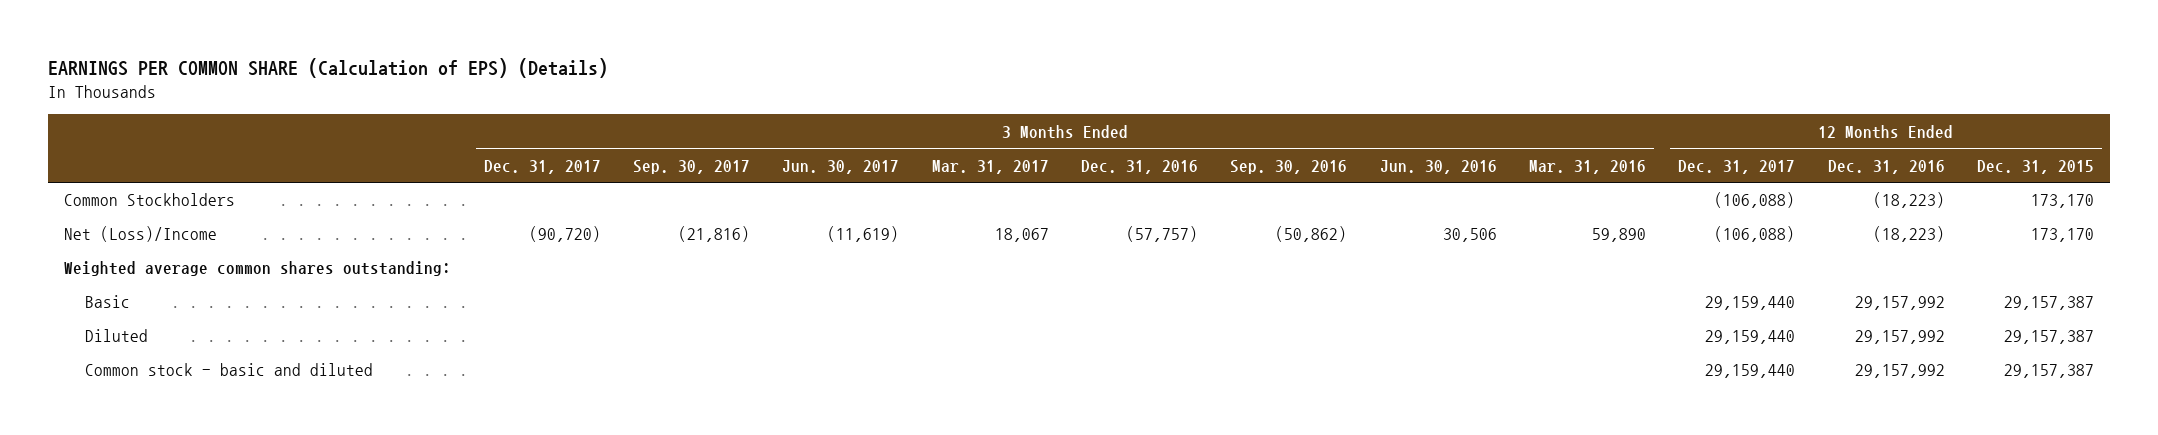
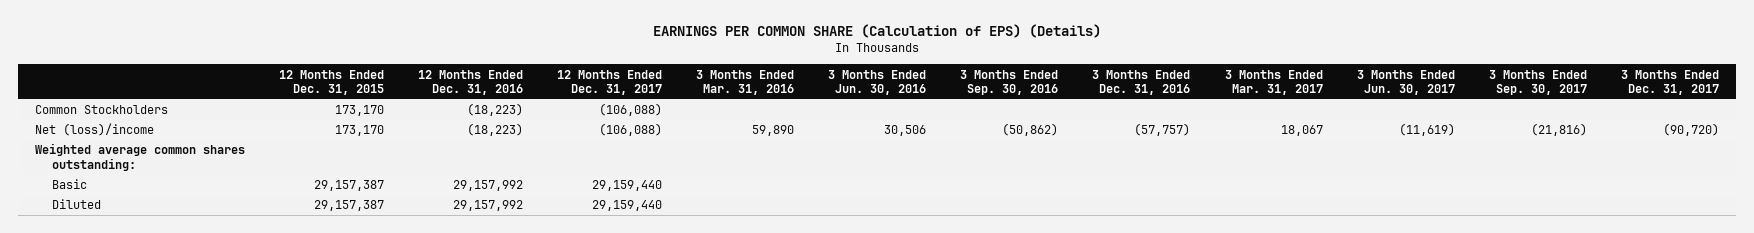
- | 3 Months Ended Dec. 31, 2017 | 3 Months Ended Sep. 30, 2017 | 3 Months Ended Jun. 30, 2017 | 3 Months Ended Mar. 31, 2017 | 3 Months Ended Dec. 31, 2016 | 3 Months Ended Sep. 30, 2016 | 3 Months Ended Jun. 30, 2016 | 3 Months Ended Mar. 31, 2016 | 12 Months Ended Dec. 31, 2017 | 12 Months Ended Dec. 31, 2016 | 12 Months Ended Dec. 31, 2015
+ | 12 Months Ended Dec. 31, 2015 | 12 Months Ended Dec. 31, 2016 | 12 Months Ended Dec. 31, 2017 | 3 Months Ended Mar. 31, 2016 | 3 Months Ended Jun. 30, 2016 | 3 Months Ended Sep. 30, 2016 | 3 Months Ended Dec. 31, 2016 | 3 Months Ended Mar. 31, 2017 | 3 Months Ended Jun. 30, 2017 | 3 Months Ended Sep. 30, 2017 | 3 Months Ended Dec. 31, 2017
- Net (Loss)/Income | (90,720) | (21,816) | (11,619) | 18,067 | (57,757) | (50,862) | 30,506 | 59,890 | (106,088) | (18,223) | 173,170
+ Net (loss)/income | 173,170 | (18,223) | (106,088) | 59,890 | 30,506 | (50,862) | (57,757) | 18,067 | (11,619) | (21,816) | (90,720)
- Common stock - basic and diluted | | | | | | | | | 29,159,440 | 29,157,992 | 29,157,387

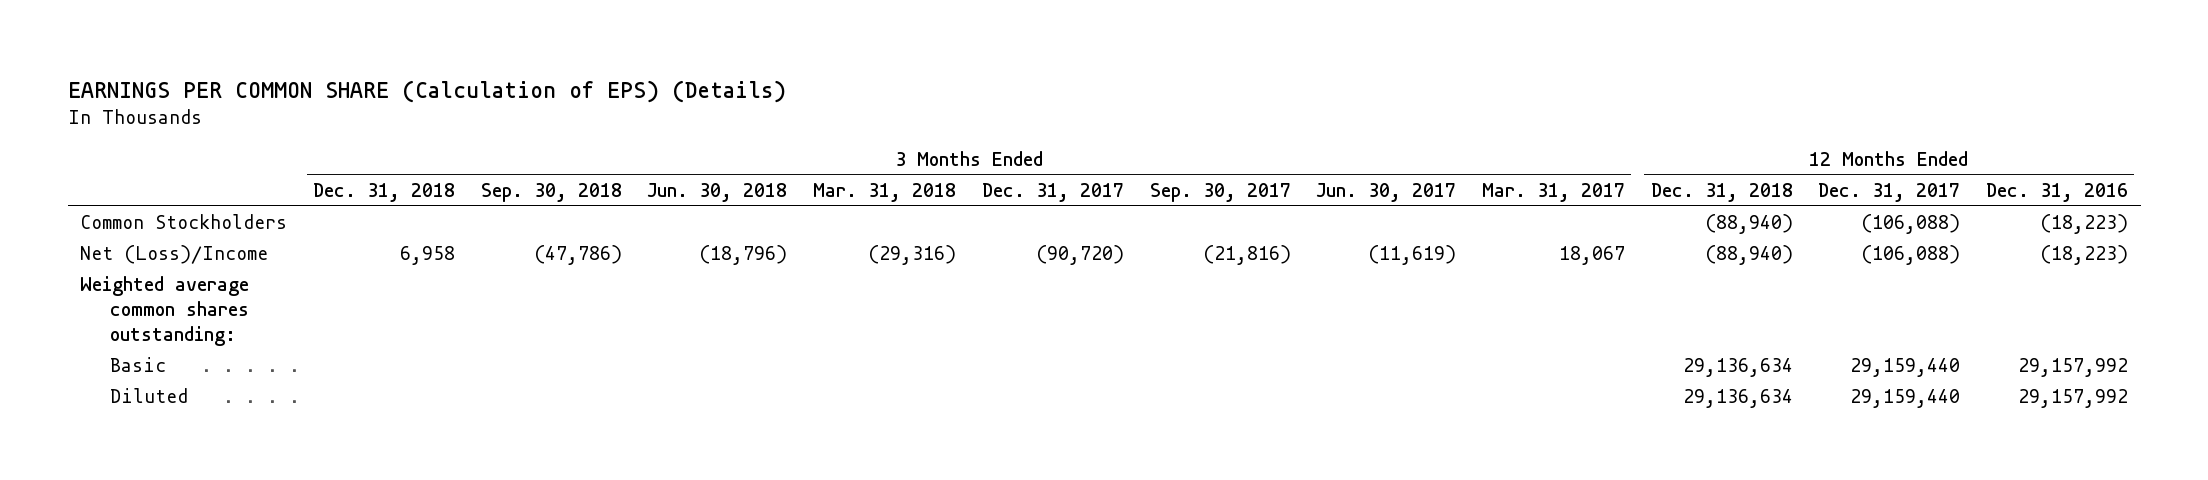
- | 12 Months Ended Dec. 31, 2015 | 12 Months Ended Dec. 31, 2016 | 12 Months Ended Dec. 31, 2017 | 3 Months Ended Mar. 31, 2016 | 3 Months Ended Jun. 30, 2016 | 3 Months Ended Sep. 30, 2016 | 3 Months Ended Dec. 31, 2016 | 3 Months Ended Mar. 31, 2017 | 3 Months Ended Jun. 30, 2017 | 3 Months Ended Sep. 30, 2017 | 3 Months Ended Dec. 31, 2017
+ | 3 Months Ended Dec. 31, 2018 | 3 Months Ended Sep. 30, 2018 | 3 Months Ended Jun. 30, 2018 | 3 Months Ended Mar. 31, 2018 | 3 Months Ended Dec. 31, 2017 | 3 Months Ended Sep. 30, 2017 | 3 Months Ended Jun. 30, 2017 | 3 Months Ended Mar. 31, 2017 | 12 Months Ended Dec. 31, 2018 | 12 Months Ended Dec. 31, 2017 | 12 Months Ended Dec. 31, 2016
- Net (loss)/income | 173,170 | (18,223) | (106,088) | 59,890 | 30,506 | (50,862) | (57,757) | 18,067 | (11,619) | (21,816) | (90,720)
+ Net (Loss)/Income | 6,958 | (47,786) | (18,796) | (29,316) | (90,720) | (21,816) | (11,619) | 18,067 | (88,940) | (106,088) | (18,223)

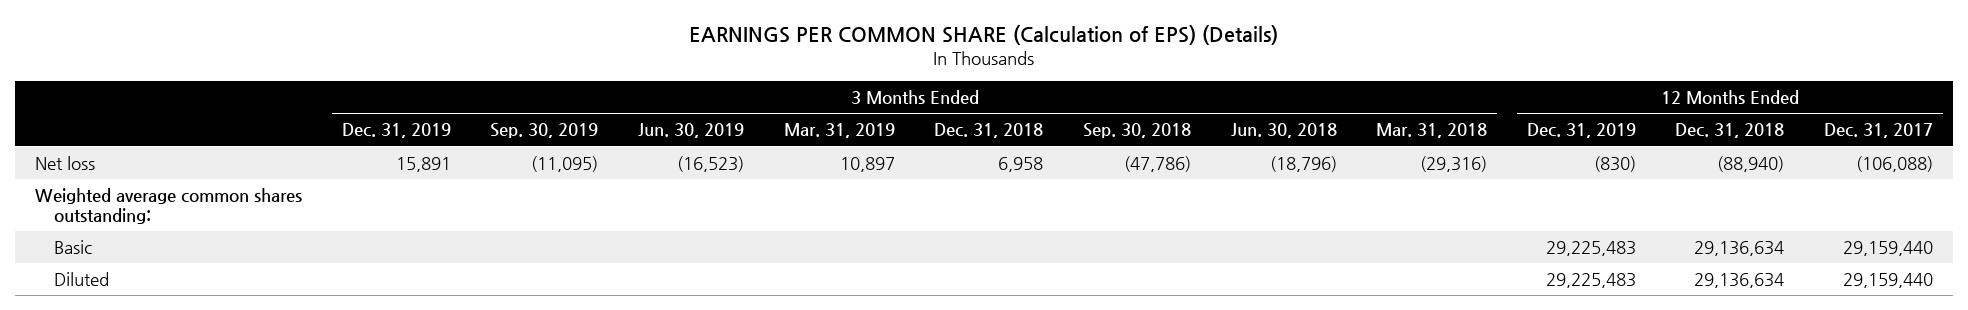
- | 3 Months Ended Dec. 31, 2018 | 3 Months Ended Sep. 30, 2018 | 3 Months Ended Jun. 30, 2018 | 3 Months Ended Mar. 31, 2018 | 3 Months Ended Dec. 31, 2017 | 3 Months Ended Sep. 30, 2017 | 3 Months Ended Jun. 30, 2017 | 3 Months Ended Mar. 31, 2017 | 12 Months Ended Dec. 31, 2018 | 12 Months Ended Dec. 31, 2017 | 12 Months Ended Dec. 31, 2016
+ | 3 Months Ended Dec. 31, 2019 | 3 Months Ended Sep. 30, 2019 | 3 Months Ended Jun. 30, 2019 | 3 Months Ended Mar. 31, 2019 | 3 Months Ended Dec. 31, 2018 | 3 Months Ended Sep. 30, 2018 | 3 Months Ended Jun. 30, 2018 | 3 Months Ended Mar. 31, 2018 | 12 Months Ended Dec. 31, 2019 | 12 Months Ended Dec. 31, 2018 | 12 Months Ended Dec. 31, 2017
- Common Stockholders | | | | | | | | | (88,940) | (106,088) | (18,223)
- Net (Loss)/Income | 6,958 | (47,786) | (18,796) | (29,316) | (90,720) | (21,816) | (11,619) | 18,067 | (88,940) | (106,088) | (18,223)
+ Net loss | 15,891 | (11,095) | (16,523) | 10,897 | 6,958 | (47,786) | (18,796) | (29,316) | (830) | (88,940) | (106,088)

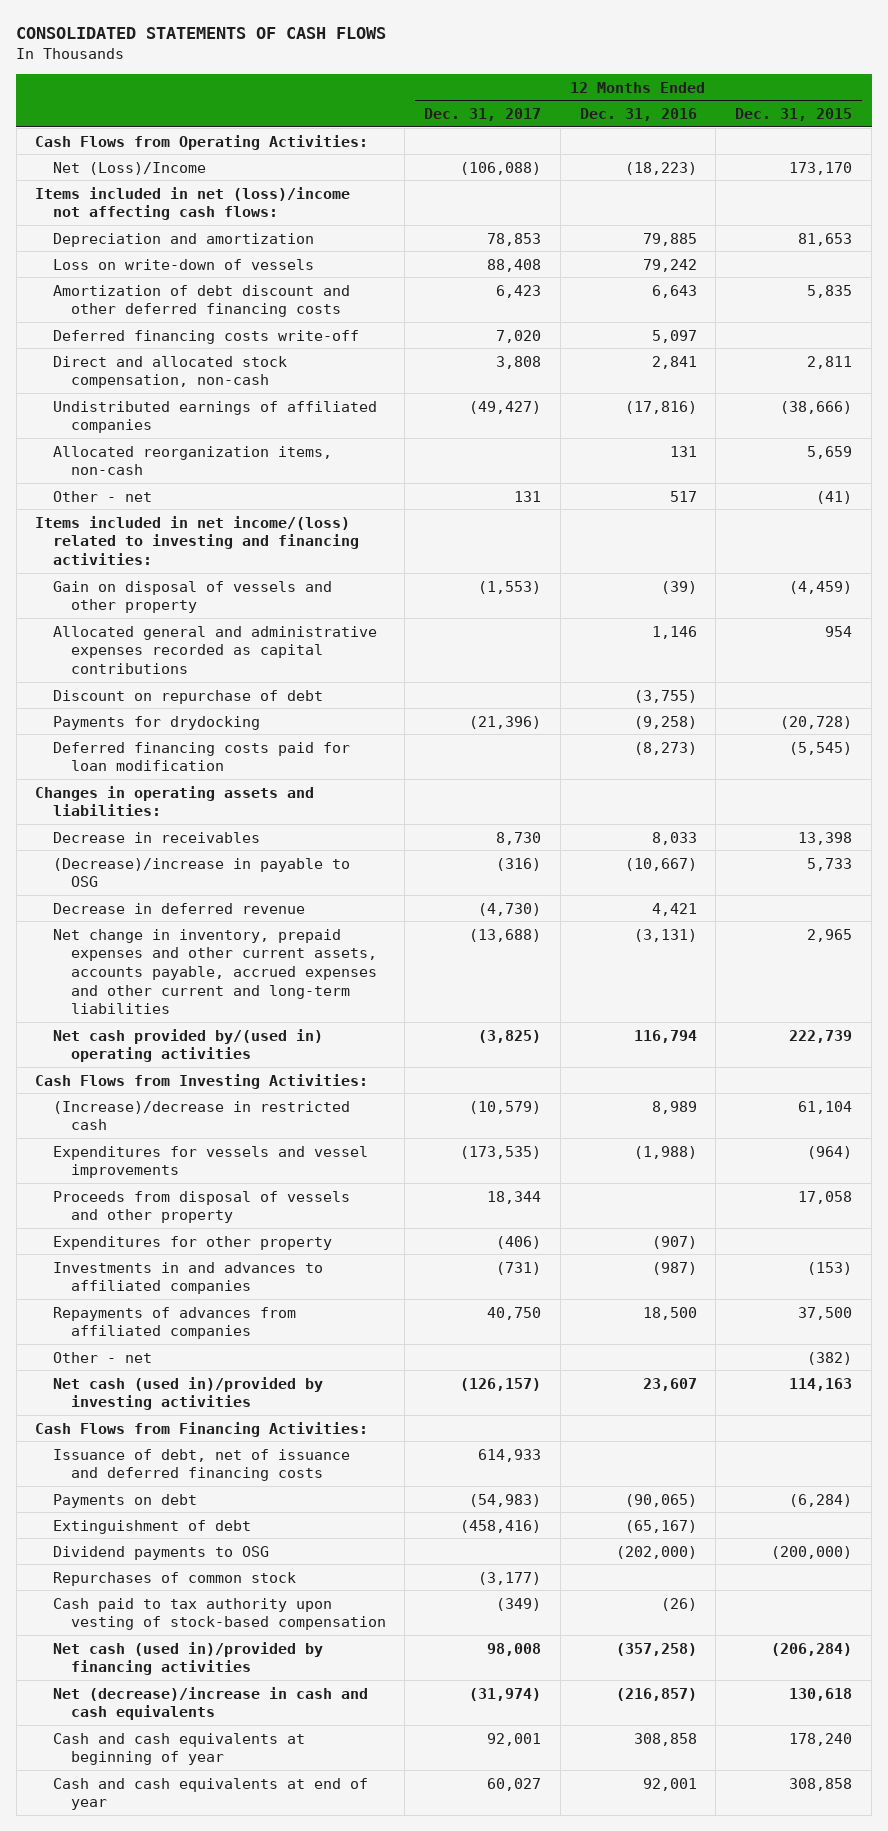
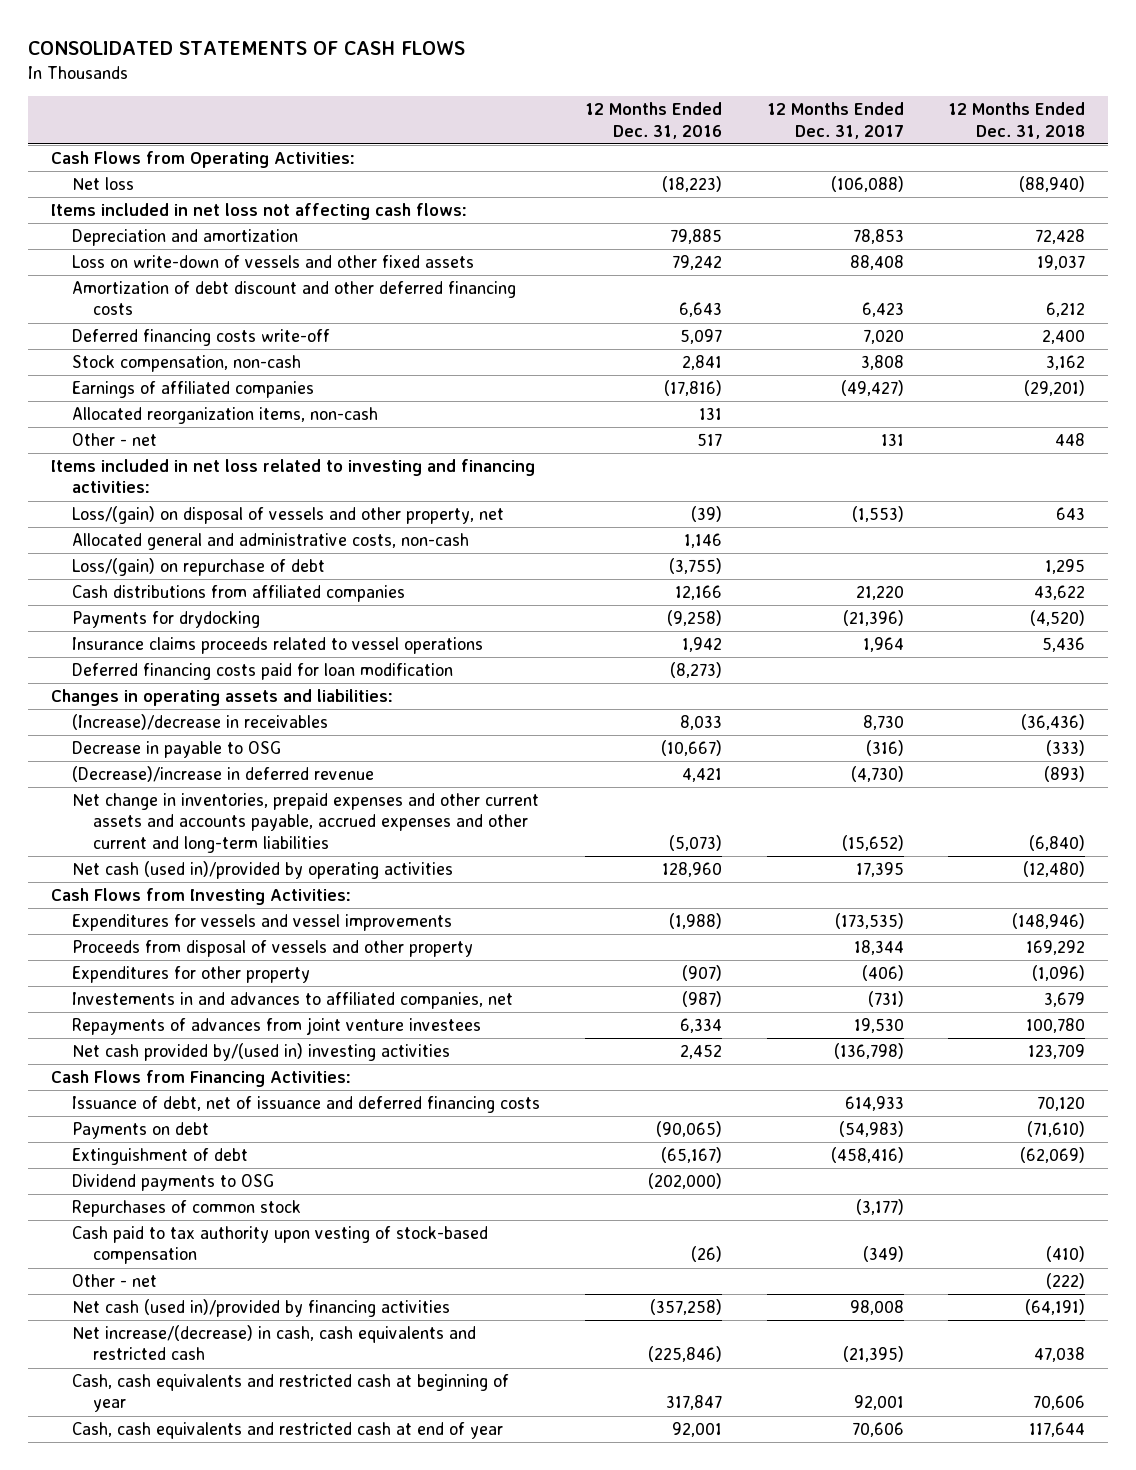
- | 12 Months Ended Dec. 31, 2017 | 12 Months Ended Dec. 31, 2016 | 12 Months Ended Dec. 31, 2015
+ | 12 Months Ended Dec. 31, 2016 | 12 Months Ended Dec. 31, 2017 | 12 Months Ended Dec. 31, 2018
- Net (Loss)/Income | (106,088) | (18,223) | 173,170
- Items included in net (loss)/income not affecting cash flows:
+ Net loss | (18,223) | (106,088) | (88,940)
+ Items included in net loss not affecting cash flows:
- Loss on write-down of vessels | 88,408 | 79,242 |
+ Loss on write-down of vessels and other fixed assets | 79,242 | 88,408 | 19,037
- Direct and allocated stock compensation, non-cash | 3,808 | 2,841 | 2,811
- Undistributed earnings of affiliated companies | (49,427) | (17,816) | (38,666)
+ Stock compensation, non-cash | 2,841 | 3,808 | 3,162
+ Earnings of affiliated companies | (17,816) | (49,427) | (29,201)
- Items included in net income/(loss) related to investing and financing activities:
- Gain on disposal of vessels and other property | (1,553) | (39) | (4,459)
- Allocated general and administrative expenses recorded as capital contributions | | 1,146 | 954
- Discount on repurchase of debt | | (3,755) |
+ Items included in net loss related to investing and financing activities:
+ Loss/(gain) on disposal of vessels and other property, net | (39) | (1,553) | 643
+ Allocated general and administrative costs, non-cash | 1,146 | |
+ Loss/(gain) on repurchase of debt | (3,755) | | 1,295
+ Cash distributions from affiliated companies | 12,166 | 21,220 | 43,622
+ Insurance claims proceeds related to vessel operations | 1,942 | 1,964 | 5,436
- Decrease in receivables | 8,730 | 8,033 | 13,398
- (Decrease)/increase in payable to OSG | (316) | (10,667) | 5,733
- Decrease in deferred revenue | (4,730) | 4,421 |
- Net change in inventory, prepaid expenses and other current assets, accounts payable, accrued expenses and other current and long-term liabilities | (13,688) | (3,131) | 2,965
- Net cash provided by/(used in) operating activities | (3,825) | 116,794 | 222,739
+ (Increase)/decrease in receivables | 8,033 | 8,730 | (36,436)
+ Decrease in payable to OSG | (10,667) | (316) | (333)
+ (Decrease)/increase in deferred revenue | 4,421 | (4,730) | (893)
+ Net change in inventories, prepaid expenses and other current assets and accounts payable, accrued expenses and other current and long-term liabilities | (5,073) | (15,652) | (6,840)
+ Net cash (used in)/provided by operating activities | 128,960 | 17,395 | (12,480)
- (Increase)/decrease in restricted cash | (10,579) | 8,989 | 61,104
- Investments in and advances to affiliated companies | (731) | (987) | (153)
- Repayments of advances from affiliated companies | 40,750 | 18,500 | 37,500
- Net cash (used in)/provided by investing activities | (126,157) | 23,607 | 114,163
+ Investements in and advances to affiliated companies, net | (987) | (731) | 3,679
+ Repayments of advances from joint venture investees | 6,334 | 19,530 | 100,780
+ Net cash provided by/(used in) investing activities | 2,452 | (136,798) | 123,709
moved down: Other - net | | | (222)
- Net (decrease)/increase in cash and cash equivalents | (31,974) | (216,857) | 130,618
- Cash and cash equivalents at beginning of year | 92,001 | 308,858 | 178,240
- Cash and cash equivalents at end of year | 60,027 | 92,001 | 308,858
+ Net increase/(decrease) in cash, cash equivalents and restricted cash | (225,846) | (21,395) | 47,038
+ Cash, cash equivalents and restricted cash at beginning of year | 317,847 | 92,001 | 70,606
+ Cash, cash equivalents and restricted cash at end of year | 92,001 | 70,606 | 117,644

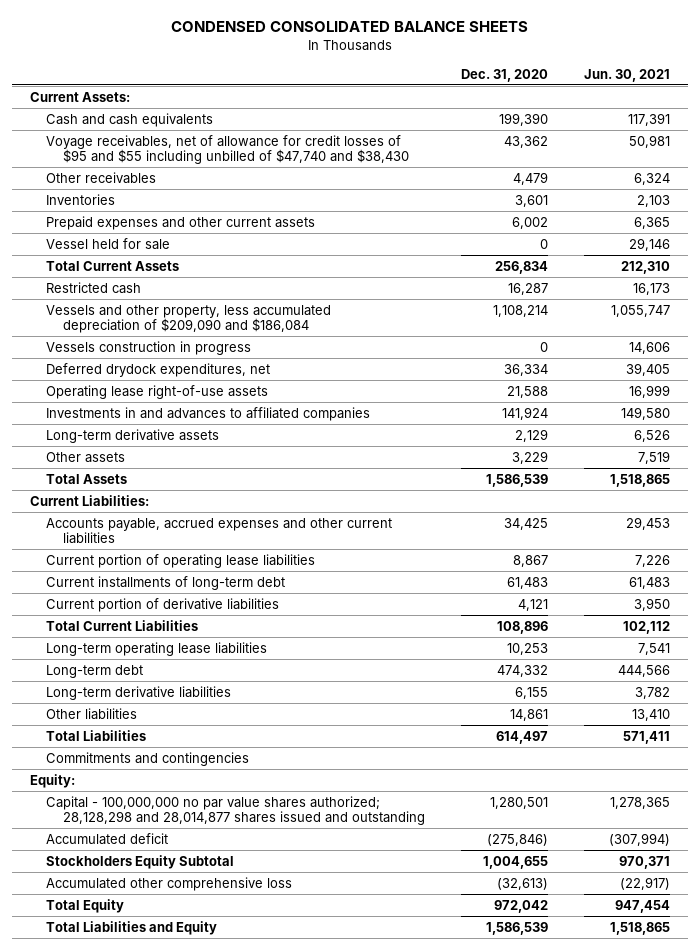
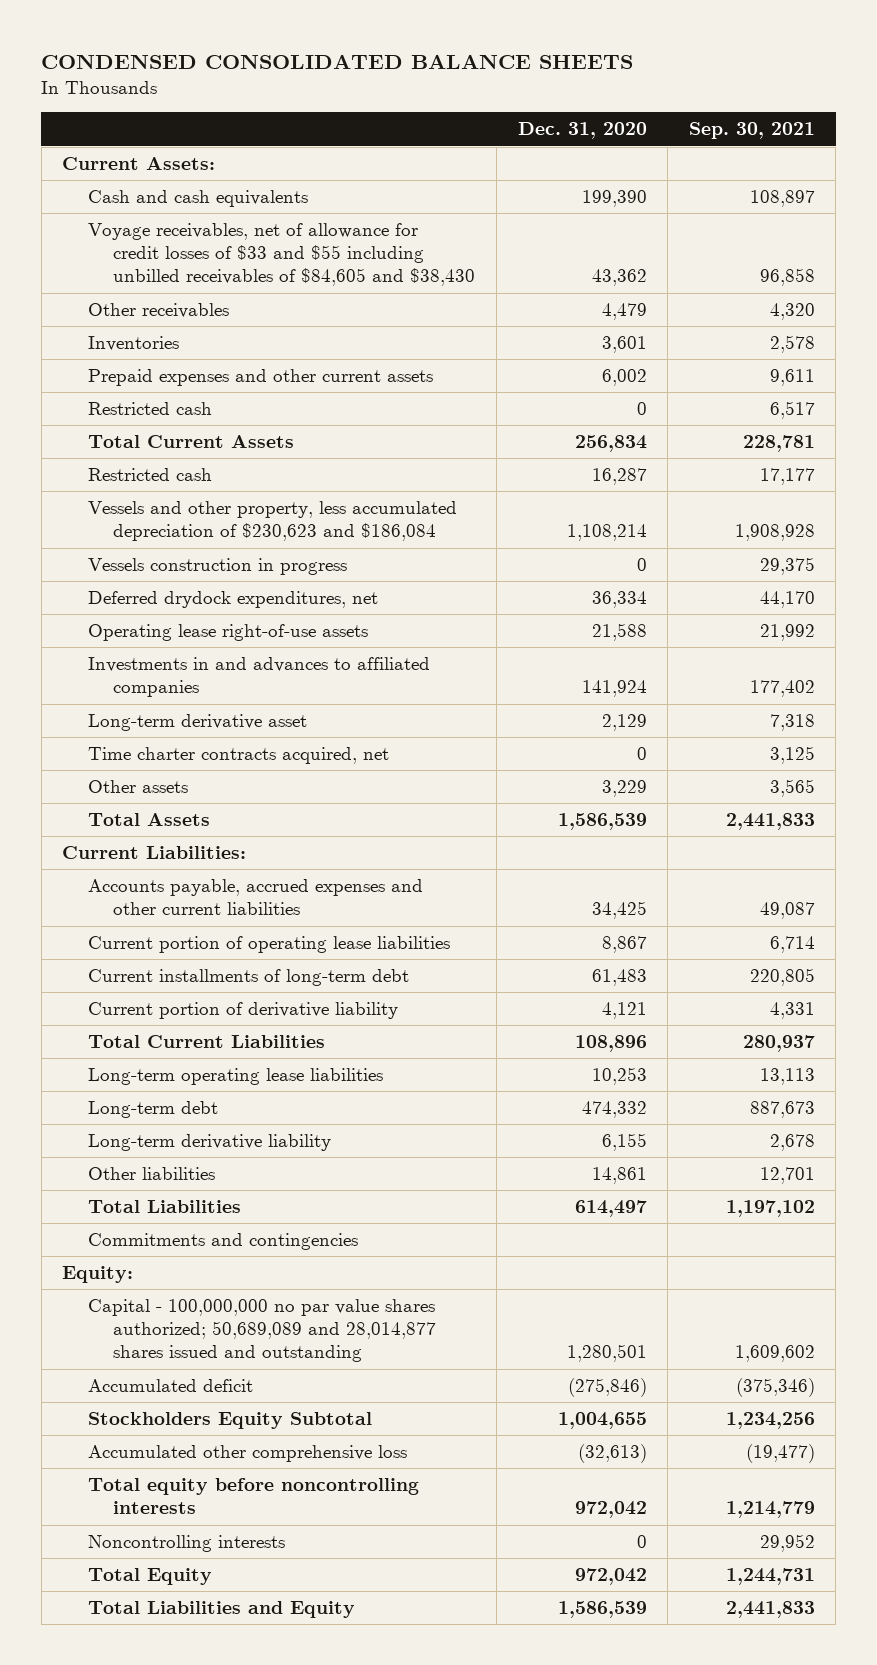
- | Dec. 31, 2020 | Jun. 30, 2021
+ | Dec. 31, 2020 | Sep. 30, 2021
- Voyage receivables, net of allowance for credit losses of $95 and $55 including unbilled of $47,740 and $38,430 | 43,362 | 50,981
+ Voyage receivables, net of allowance for credit losses of $33 and $55 including unbilled receivables of $84,605 and $38,430 | 43,362 | 96,858
- Vessel held for sale | 0 | 29,146
+ Restricted cash | 0 | 6,517
- Vessels and other property, less accumulated depreciation of $209,090 and $186,084 | 1,108,214 | 1,055,747
+ Vessels and other property, less accumulated depreciation of $230,623 and $186,084 | 1,108,214 | 1,908,928
- Long-term derivative assets | 2,129 | 6,526
+ Long-term derivative asset | 2,129 | 7,318
+ Time charter contracts acquired, net | 0 | 3,125
- Current portion of derivative liabilities | 4,121 | 3,950
+ Current portion of derivative liability | 4,121 | 4,331
- Long-term derivative liabilities | 6,155 | 3,782
+ Long-term derivative liability | 6,155 | 2,678
- Capital - 100,000,000 no par value shares authorized; 28,128,298 and 28,014,877 shares issued and outstanding | 1,280,501 | 1,278,365
+ Capital - 100,000,000 no par value shares authorized; 50,689,089 and 28,014,877 shares issued and outstanding | 1,280,501 | 1,609,602
+ Total equity before noncontrolling interests | 972,042 | 1,214,779
+ Noncontrolling interests | 0 | 29,952

